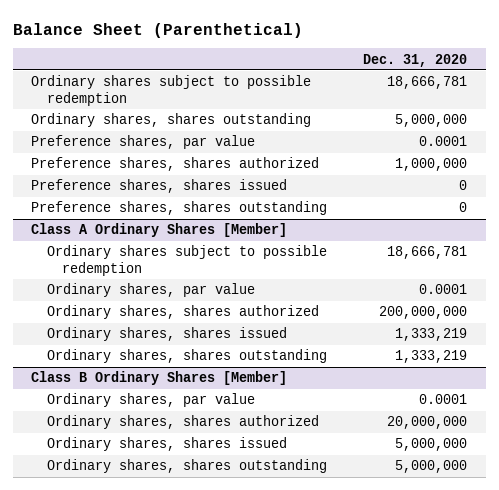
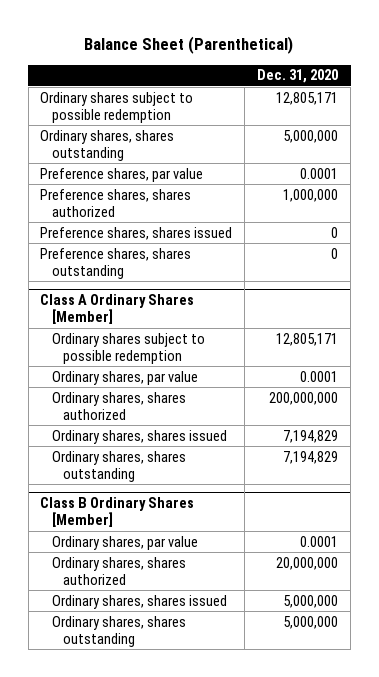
- Ordinary shares subject to possible redemption | 18,666,781
+ Ordinary shares subject to possible redemption | 12,805,171
@ Class A Ordinary Shares [Member]
- Ordinary shares subject to possible redemption | 18,666,781
+ Ordinary shares subject to possible redemption | 12,805,171
- Ordinary shares, shares issued | 1,333,219
- Ordinary shares, shares outstanding | 1,333,219
+ Ordinary shares, shares issued | 7,194,829
+ Ordinary shares, shares outstanding | 7,194,829

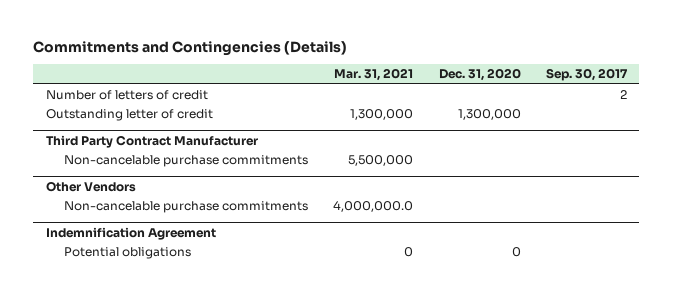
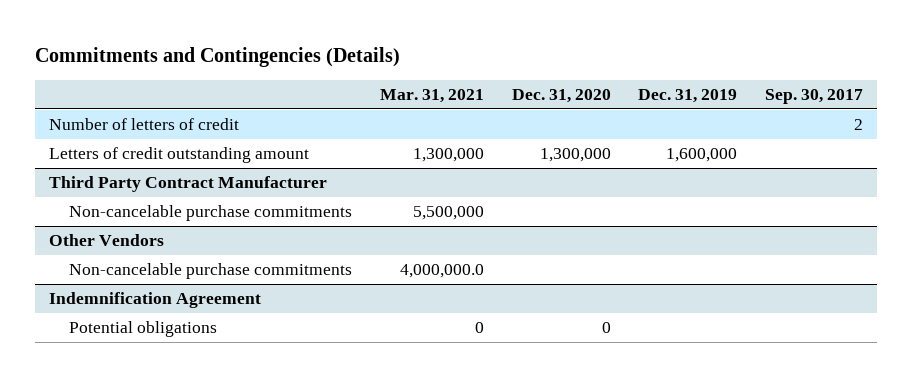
- | Mar. 31, 2021 | Dec. 31, 2020 | Sep. 30, 2017
+ | Mar. 31, 2021 | Dec. 31, 2020 | Dec. 31, 2019 | Sep. 30, 2017
- Outstanding letter of credit | 1,300,000 | 1,300,000 |
+ Letters of credit outstanding amount | 1,300,000 | 1,300,000 | 1,600,000 |

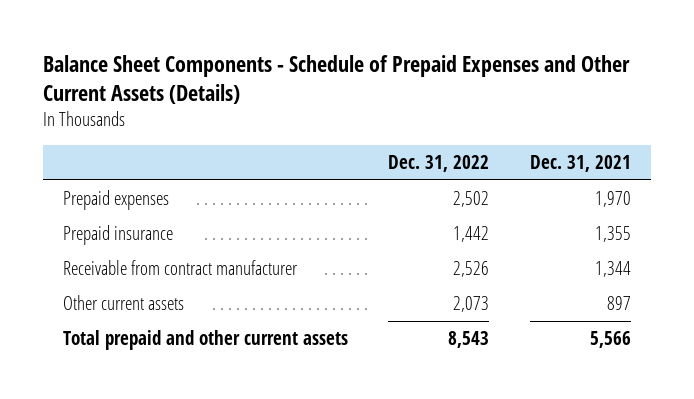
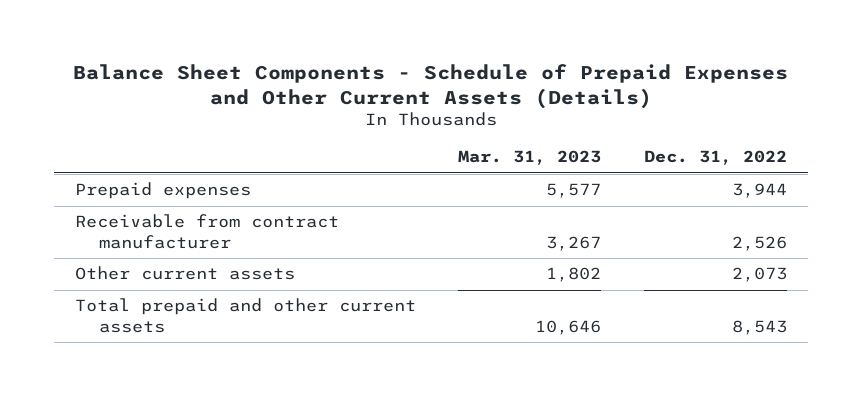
- | Dec. 31, 2022 | Dec. 31, 2021
+ | Mar. 31, 2023 | Dec. 31, 2022
- Prepaid expenses | 2,502 | 1,970
- Prepaid insurance | 1,442 | 1,355
+ Prepaid expenses | 5,577 | 3,944

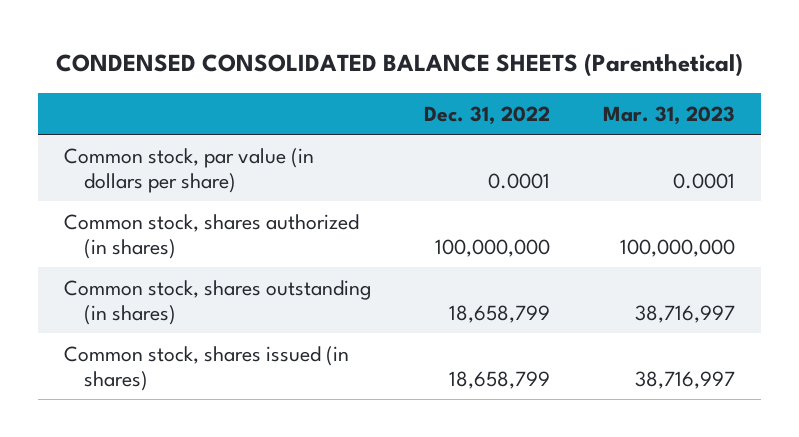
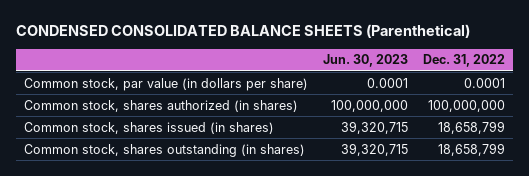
- | Dec. 31, 2022 | Mar. 31, 2023
+ | Jun. 30, 2023 | Dec. 31, 2022
moved down: Common stock, shares outstanding (in shares) | 39,320,715 | 18,658,799

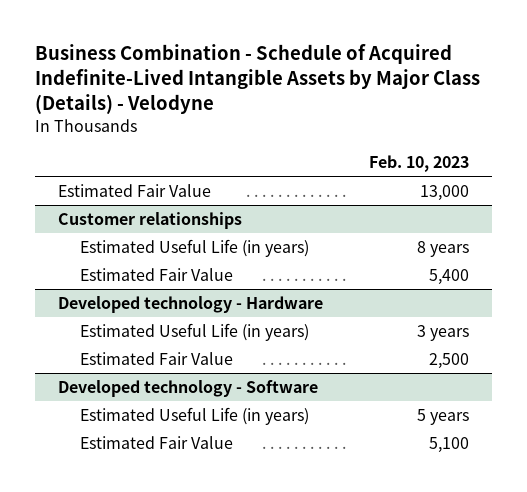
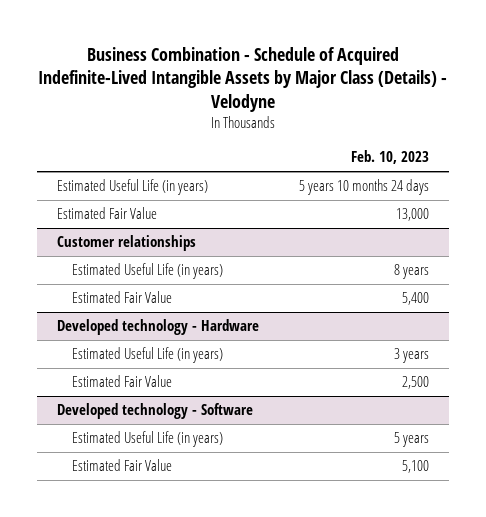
+ Estimated Useful Life (in years) | 5 years 10 months 24 days

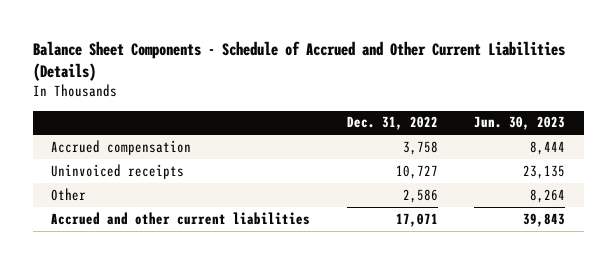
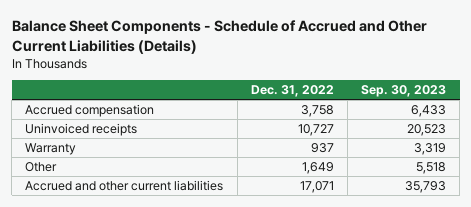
- | Dec. 31, 2022 | Jun. 30, 2023
+ | Dec. 31, 2022 | Sep. 30, 2023
- Other | 2,586 | 8,264
+ Warranty | 937 | 3,319
+ Other | 1,649 | 5,518

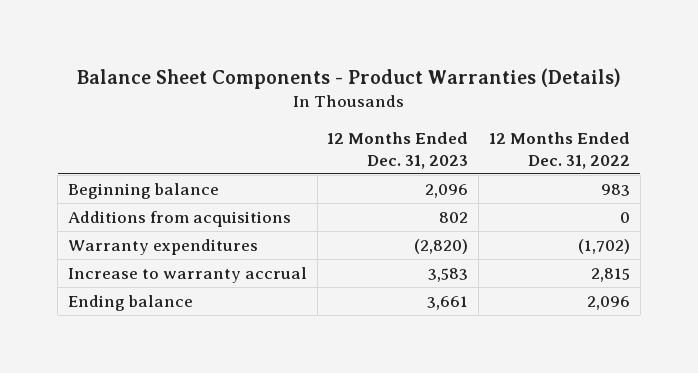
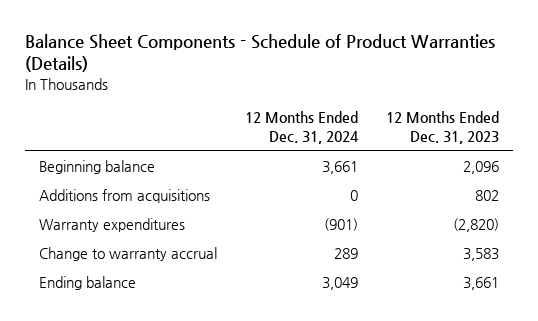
- Balance Sheet Components - Product Warranties (Details)
+ Balance Sheet Components - Schedule of Product Warranties (Details)
- | 12 Months Ended Dec. 31, 2023 | 12 Months Ended Dec. 31, 2022
+ | 12 Months Ended Dec. 31, 2024 | 12 Months Ended Dec. 31, 2023
- Increase to warranty accrual | 3,583 | 2,815
+ Change to warranty accrual | 289 | 3,583

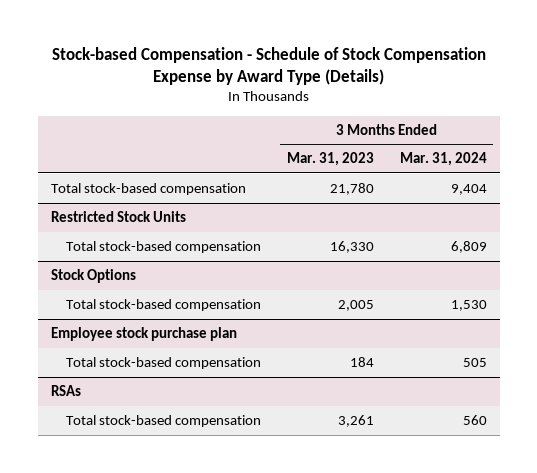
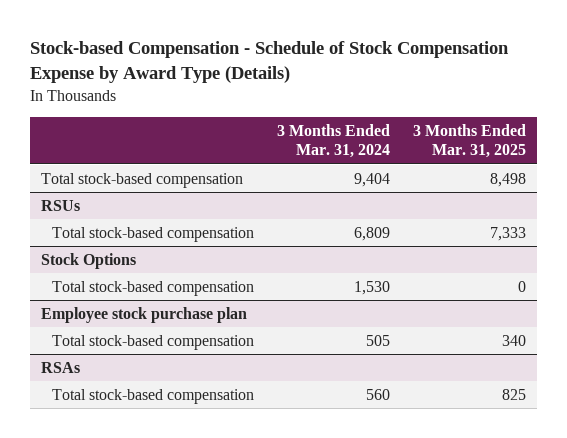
- | 3 Months Ended Mar. 31, 2023 | 3 Months Ended Mar. 31, 2024
+ | 3 Months Ended Mar. 31, 2024 | 3 Months Ended Mar. 31, 2025
- Restricted Stock Units
+ RSUs

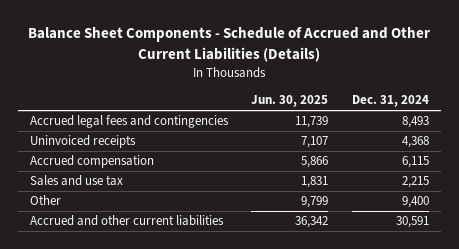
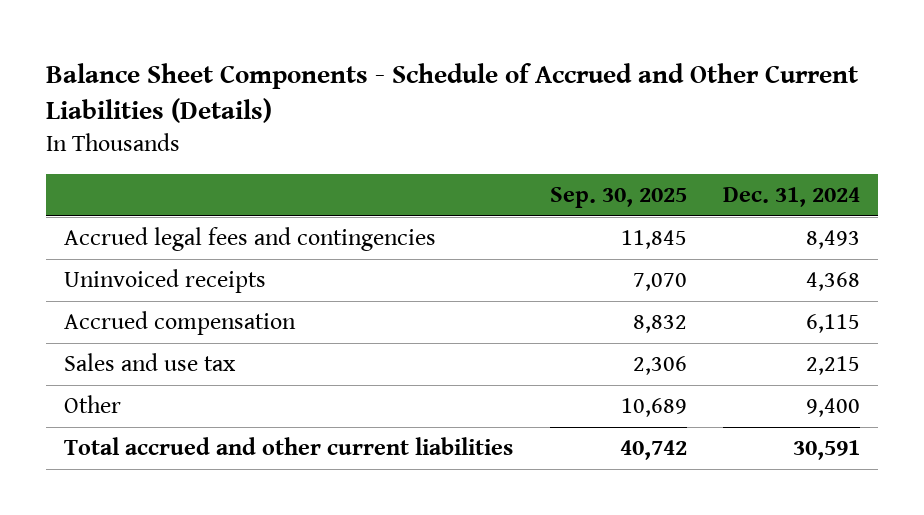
- | Jun. 30, 2025 | Dec. 31, 2024
+ | Sep. 30, 2025 | Dec. 31, 2024
- Accrued and other current liabilities | 36,342 | 30,591
+ Total accrued and other current liabilities | 40,742 | 30,591

